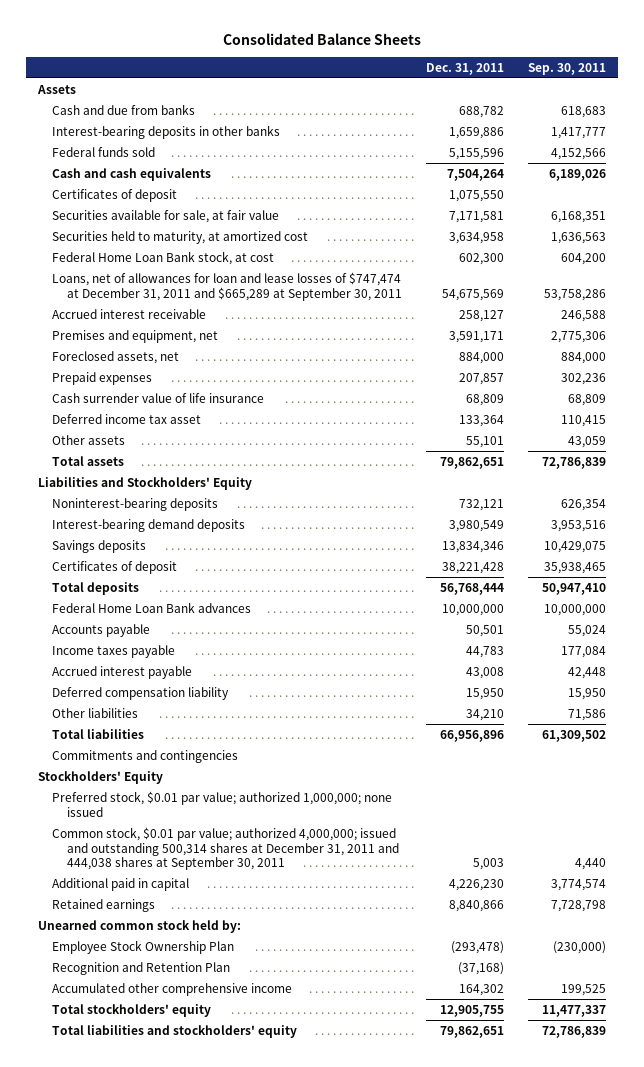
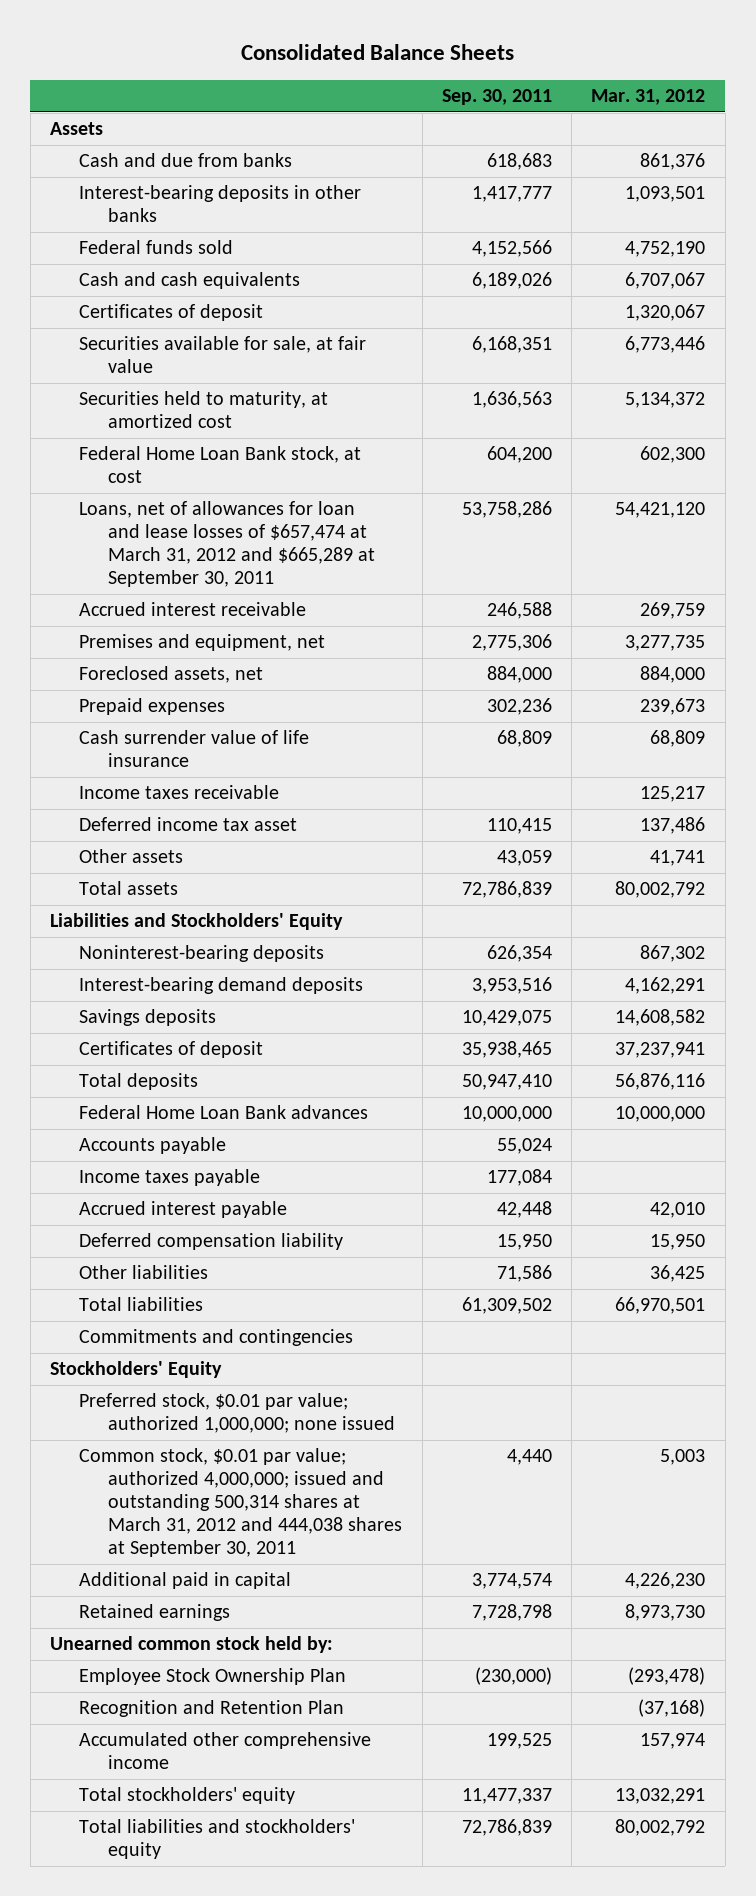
- | Dec. 31, 2011 | Sep. 30, 2011
+ | Sep. 30, 2011 | Mar. 31, 2012
- Loans, net of allowances for loan and lease losses of $747,474 at December 31, 2011 and $665,289 at September 30, 2011 | 54,675,569 | 53,758,286
+ Loans, net of allowances for loan and lease losses of $657,474 at March 31, 2012 and $665,289 at September 30, 2011 | 53,758,286 | 54,421,120
+ Income taxes receivable | | 125,217
- Common stock, $0.01 par value; authorized 4,000,000; issued and outstanding 500,314 shares at December 31, 2011 and 444,038 shares at September 30, 2011 | 5,003 | 4,440
+ Common stock, $0.01 par value; authorized 4,000,000; issued and outstanding 500,314 shares at March 31, 2012 and 444,038 shares at September 30, 2011 | 4,440 | 5,003

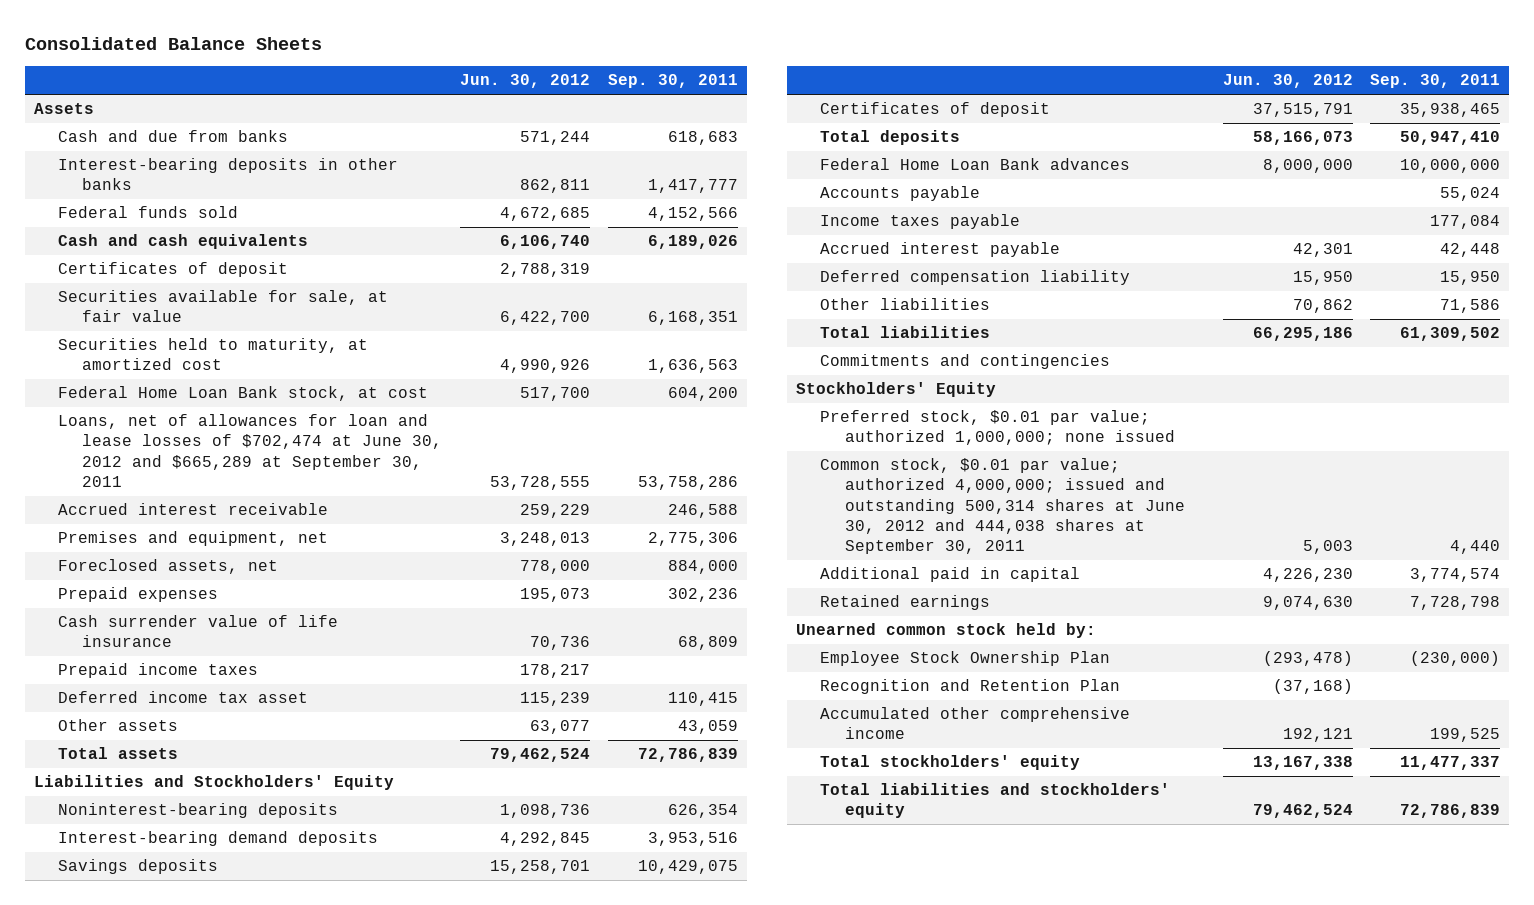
- | Sep. 30, 2011 | Mar. 31, 2012
+ | Jun. 30, 2012 | Sep. 30, 2011
- Loans, net of allowances for loan and lease losses of $657,474 at March 31, 2012 and $665,289 at September 30, 2011 | 53,758,286 | 54,421,120
+ Loans, net of allowances for loan and lease losses of $702,474 at June 30, 2012 and $665,289 at September 30, 2011 | 53,728,555 | 53,758,286
- Income taxes receivable | | 125,217
+ Prepaid income taxes | 178,217 |
- Common stock, $0.01 par value; authorized 4,000,000; issued and outstanding 500,314 shares at March 31, 2012 and 444,038 shares at September 30, 2011 | 4,440 | 5,003
+ Common stock, $0.01 par value; authorized 4,000,000; issued and outstanding 500,314 shares at June 30, 2012 and 444,038 shares at September 30, 2011 | 5,003 | 4,440

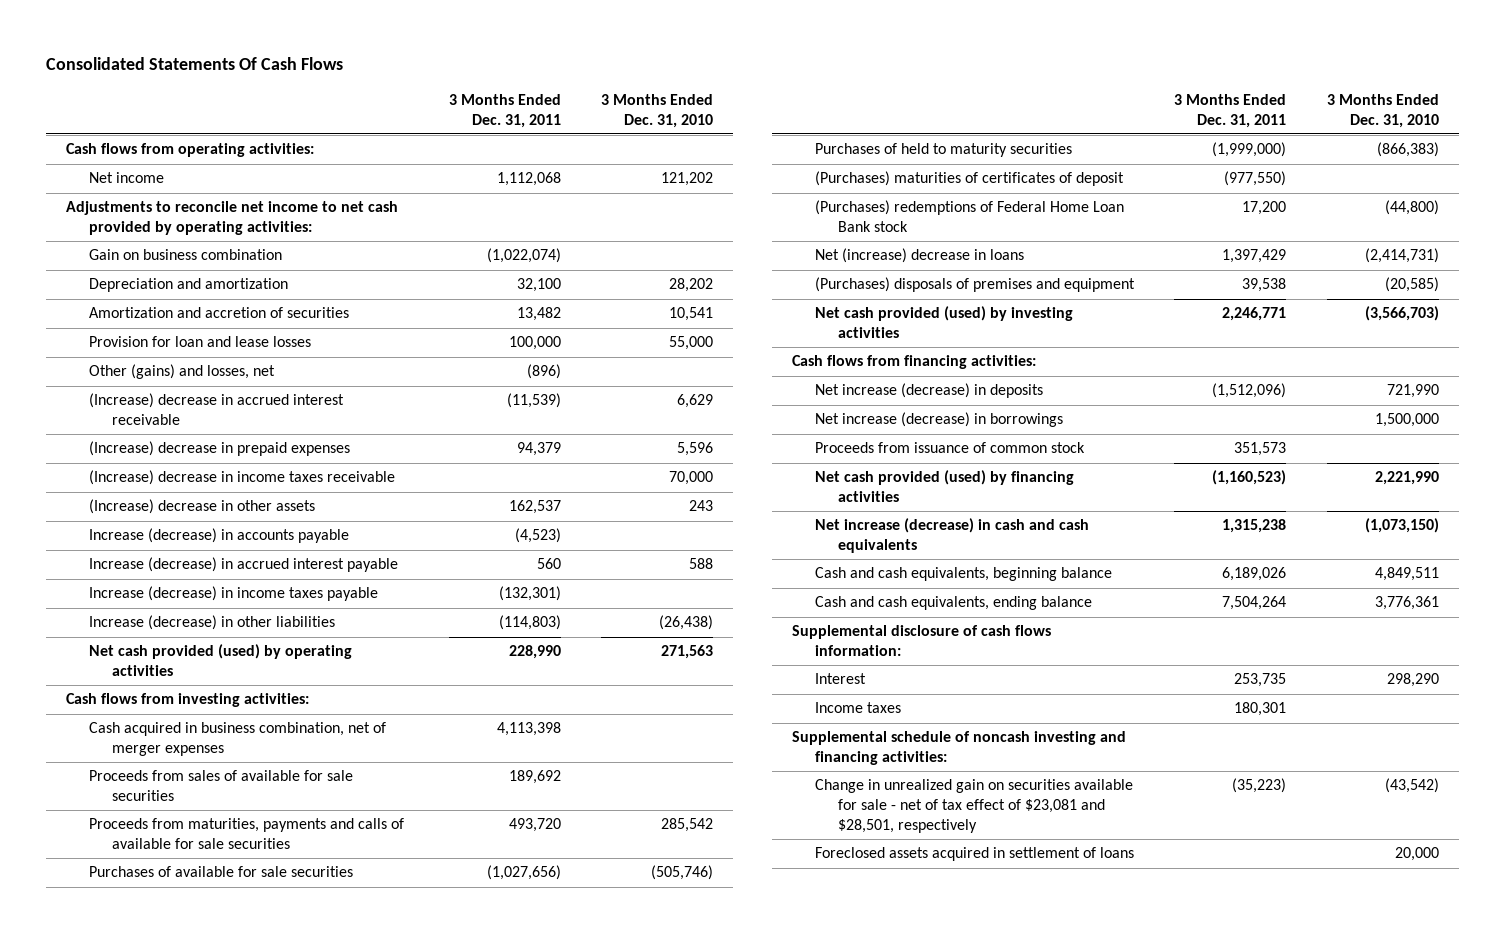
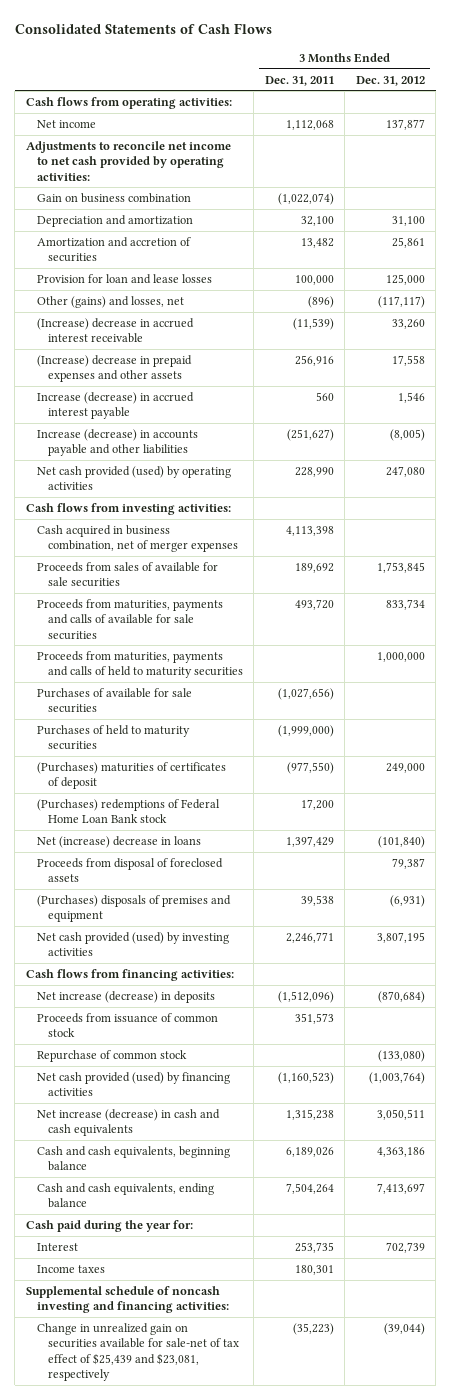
- Consolidated Statements Of Cash Flows
+ Consolidated Statements of Cash Flows
- | 3 Months Ended Dec. 31, 2011 | 3 Months Ended Dec. 31, 2010
+ | 3 Months Ended Dec. 31, 2011 | 3 Months Ended Dec. 31, 2012
- (Increase) decrease in prepaid expenses | 94,379 | 5,596
- (Increase) decrease in income taxes receivable | | 70,000
- (Increase) decrease in other assets | 162,537 | 243
- Increase (decrease) in accounts payable | (4,523) |
+ (Increase) decrease in prepaid expenses and other assets | 256,916 | 17,558
- Increase (decrease) in income taxes payable | (132,301) |
- Increase (decrease) in other liabilities | (114,803) | (26,438)
+ Increase (decrease) in accounts payable and other liabilities | (251,627) | (8,005)
+ Proceeds from maturities, payments and calls of held to maturity securities | | 1,000,000
+ Proceeds from disposal of foreclosed assets | | 79,387
- Net increase (decrease) in borrowings | | 1,500,000
+ Repurchase of common stock | | (133,080)
- Supplemental disclosure of cash flows information:
+ Cash paid during the year for:
- Change in unrealized gain on securities available for sale - net of tax effect of $23,081 and $28,501, respectively | (35,223) | (43,542)
- Foreclosed assets acquired in settlement of loans | | 20,000
+ Change in unrealized gain on securities available for sale-net of tax effect of $25,439 and $23,081, respectively | (35,223) | (39,044)

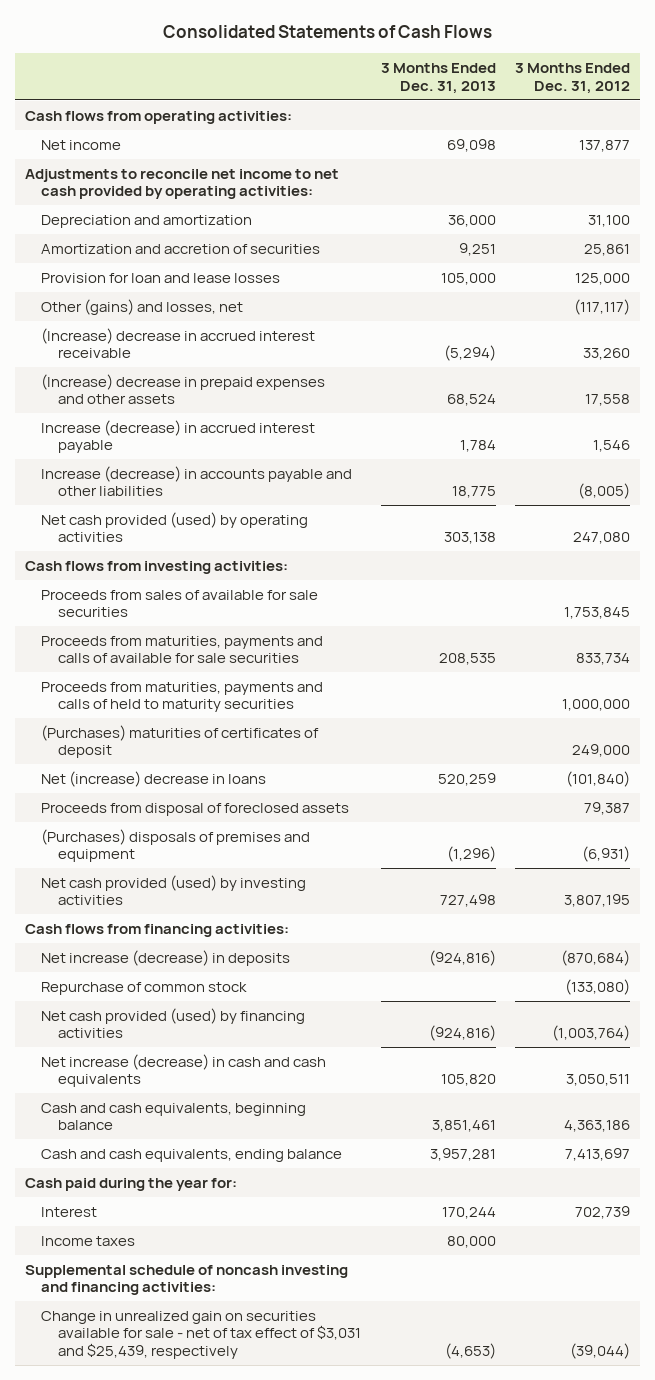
- | 3 Months Ended Dec. 31, 2011 | 3 Months Ended Dec. 31, 2012
+ | 3 Months Ended Dec. 31, 2013 | 3 Months Ended Dec. 31, 2012
- Gain on business combination | (1,022,074) |
- Cash acquired in business combination, net of merger expenses | 4,113,398 |
- Purchases of available for sale securities | (1,027,656) |
- Purchases of held to maturity securities | (1,999,000) |
- (Purchases) redemptions of Federal Home Loan Bank stock | 17,200 |
- Proceeds from issuance of common stock | 351,573 |
- Change in unrealized gain on securities available for sale-net of tax effect of $25,439 and $23,081, respectively | (35,223) | (39,044)
+ Change in unrealized gain on securities available for sale - net of tax effect of $3,031 and $25,439, respectively | (4,653) | (39,044)

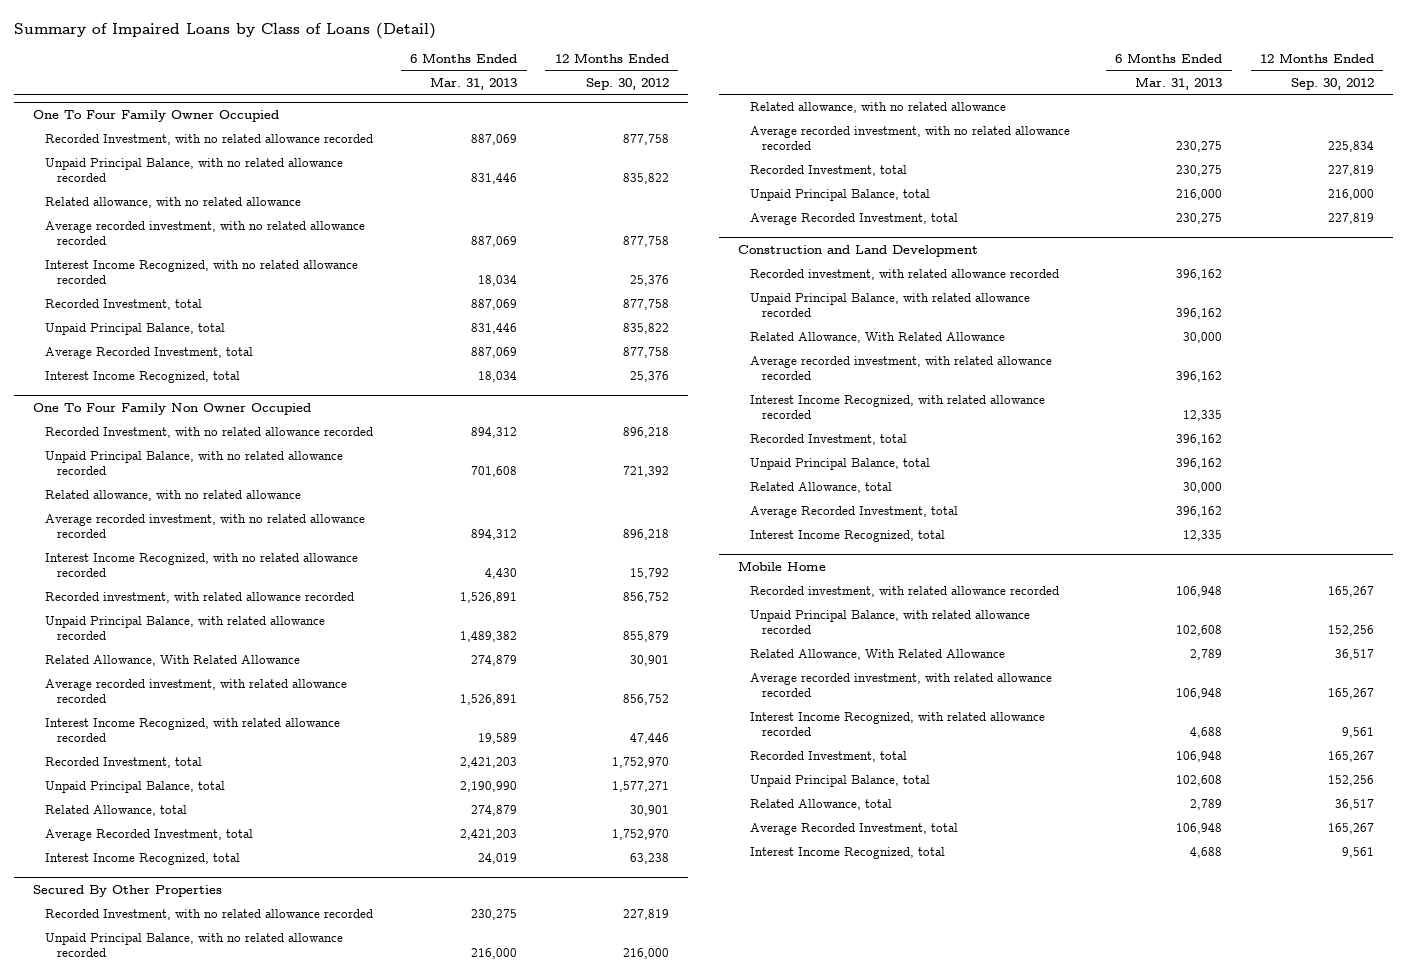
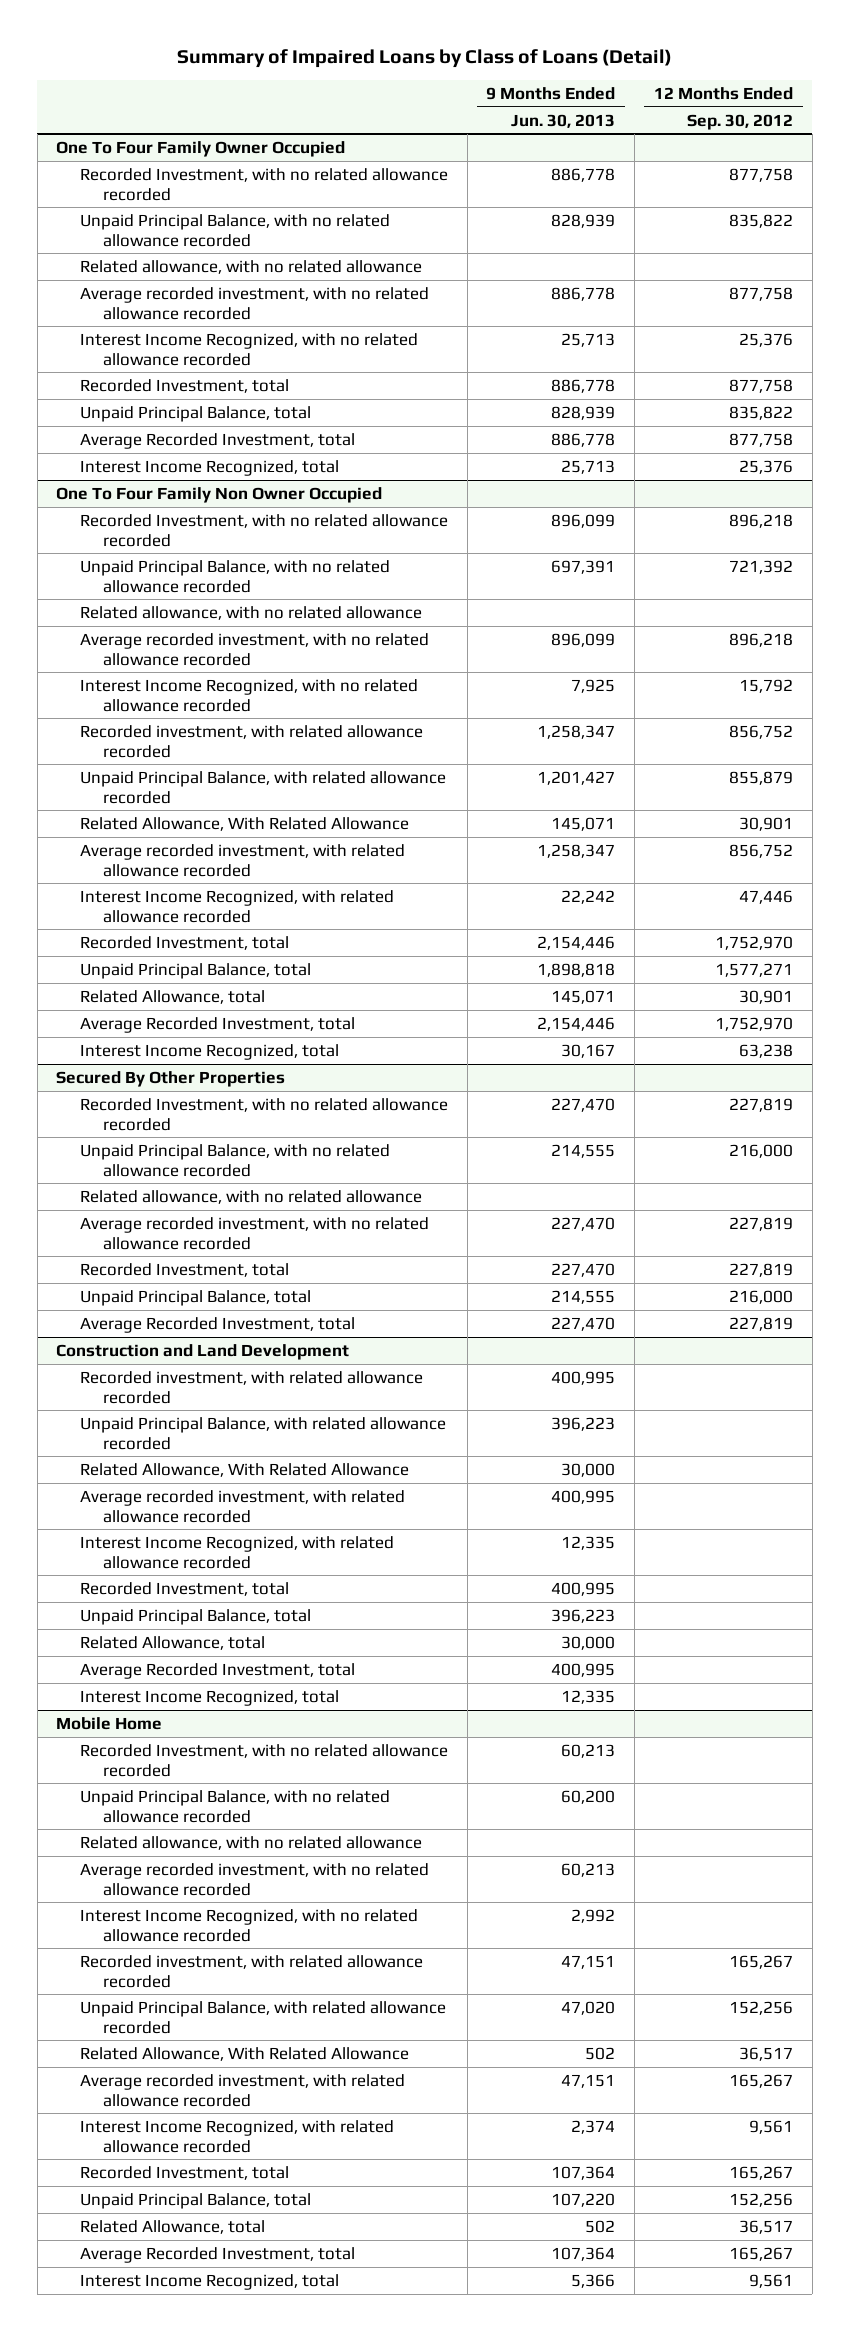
- | 6 Months Ended Mar. 31, 2013 | 12 Months Ended Sep. 30, 2012
+ | 9 Months Ended Jun. 30, 2013 | 12 Months Ended Sep. 30, 2012
@ Secured By Other Properties
- Average recorded investment, with no related allowance recorded | 230,275 | 225,834
+ Average recorded investment, with no related allowance recorded | 227,470 | 227,819
@ Mobile Home
+ Recorded Investment, with no related allowance recorded | 60,213 |
+ Unpaid Principal Balance, with no related allowance recorded | 60,200 |
+ Related allowance, with no related allowance
+ Average recorded investment, with no related allowance recorded | 60,213 |
+ Interest Income Recognized, with no related allowance recorded | 2,992 |

